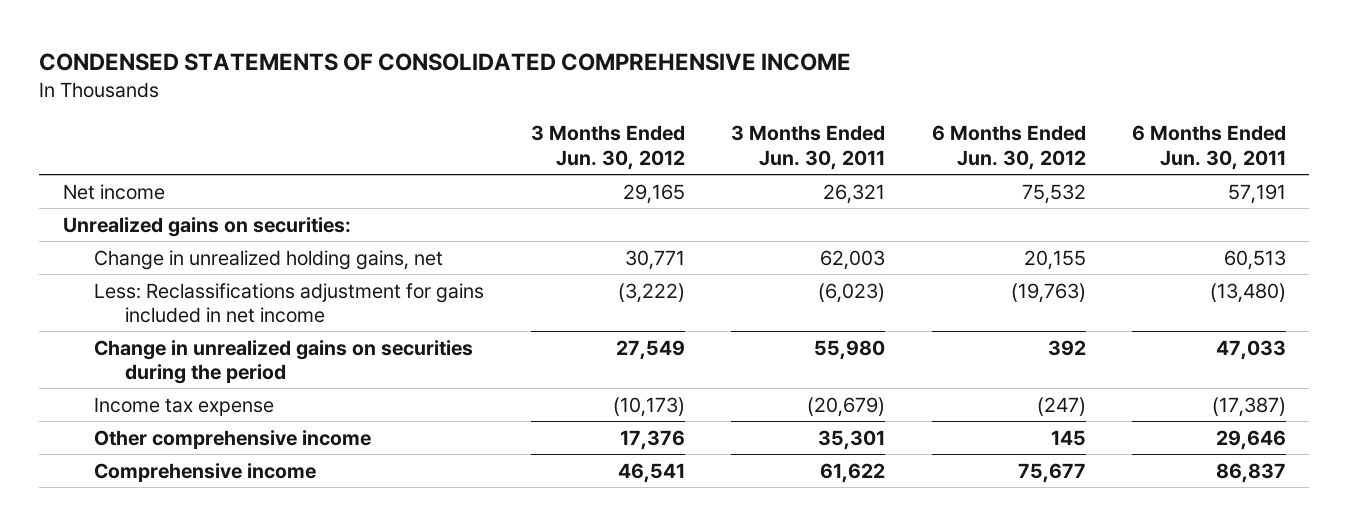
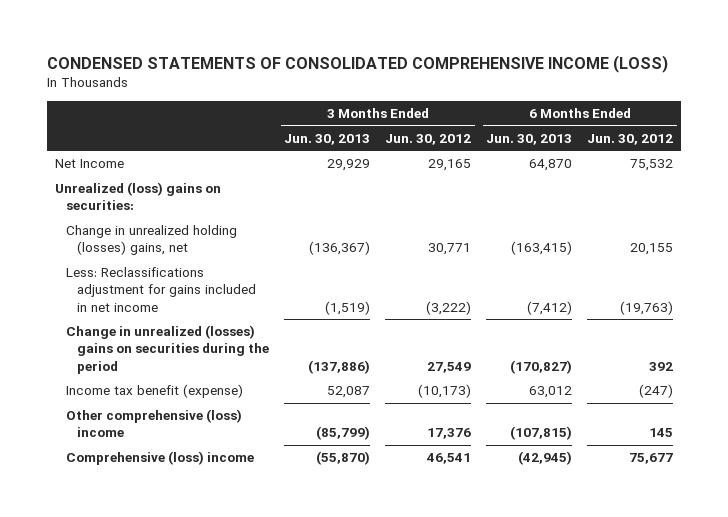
- CONDENSED STATEMENTS OF CONSOLIDATED COMPREHENSIVE INCOME
+ CONDENSED STATEMENTS OF CONSOLIDATED COMPREHENSIVE INCOME (LOSS)
- | 3 Months Ended Jun. 30, 2012 | 3 Months Ended Jun. 30, 2011 | 6 Months Ended Jun. 30, 2012 | 6 Months Ended Jun. 30, 2011
+ | 3 Months Ended Jun. 30, 2013 | 3 Months Ended Jun. 30, 2012 | 6 Months Ended Jun. 30, 2013 | 6 Months Ended Jun. 30, 2012
- Net income | 29,165 | 26,321 | 75,532 | 57,191
- Unrealized gains on securities:
- Change in unrealized holding gains, net | 30,771 | 62,003 | 20,155 | 60,513
+ Net Income | 29,929 | 29,165 | 64,870 | 75,532
+ Unrealized (loss) gains on securities:
+ Change in unrealized holding (losses) gains, net | (136,367) | 30,771 | (163,415) | 20,155
- Change in unrealized gains on securities during the period | 27,549 | 55,980 | 392 | 47,033
- Income tax expense | (10,173) | (20,679) | (247) | (17,387)
- Other comprehensive income | 17,376 | 35,301 | 145 | 29,646
- Comprehensive income | 46,541 | 61,622 | 75,677 | 86,837
+ Change in unrealized (losses) gains on securities during the period | (137,886) | 27,549 | (170,827) | 392
+ Income tax benefit (expense) | 52,087 | (10,173) | 63,012 | (247)
+ Other comprehensive (loss) income | (85,799) | 17,376 | (107,815) | 145
+ Comprehensive (loss) income | (55,870) | 46,541 | (42,945) | 75,677

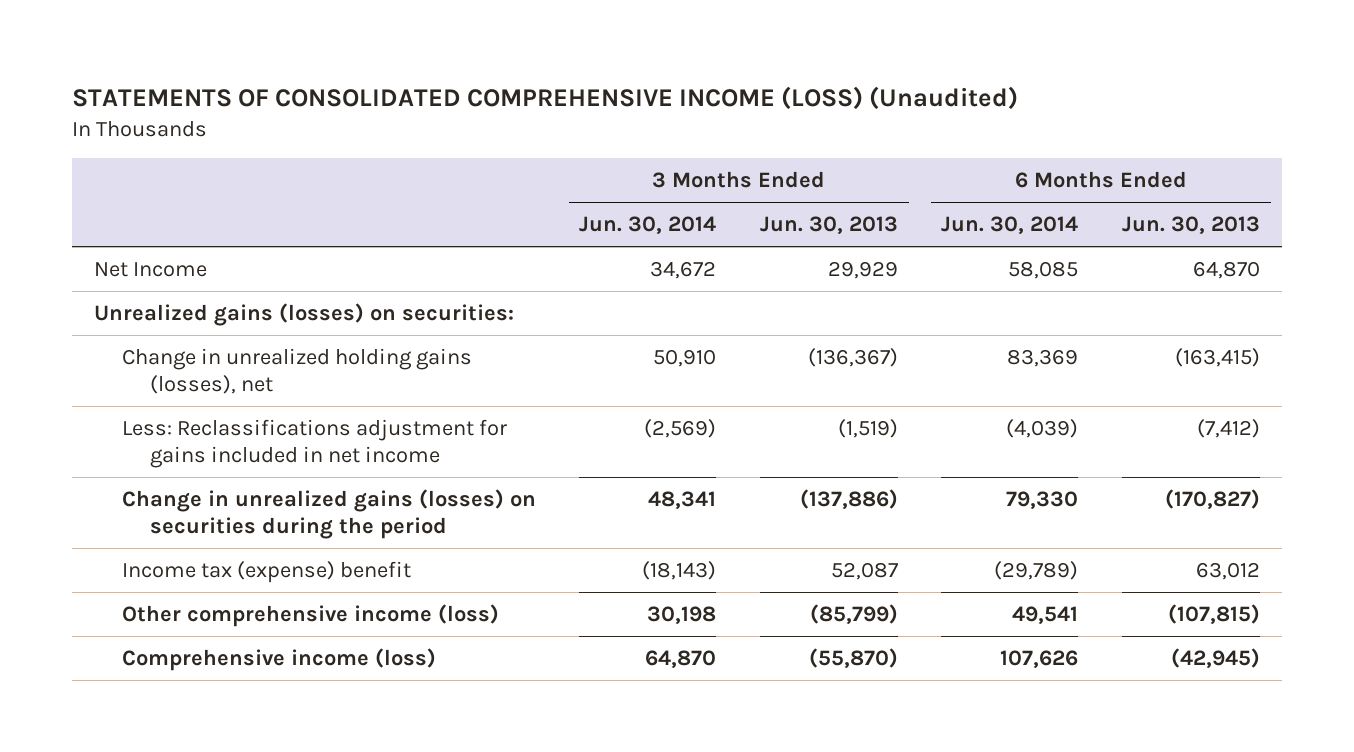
- CONDENSED STATEMENTS OF CONSOLIDATED COMPREHENSIVE INCOME (LOSS)
+ STATEMENTS OF CONSOLIDATED COMPREHENSIVE INCOME (LOSS) (Unaudited)
- | 3 Months Ended Jun. 30, 2013 | 3 Months Ended Jun. 30, 2012 | 6 Months Ended Jun. 30, 2013 | 6 Months Ended Jun. 30, 2012
+ | 3 Months Ended Jun. 30, 2014 | 3 Months Ended Jun. 30, 2013 | 6 Months Ended Jun. 30, 2014 | 6 Months Ended Jun. 30, 2013
- Unrealized (loss) gains on securities:
- Change in unrealized holding (losses) gains, net | (136,367) | 30,771 | (163,415) | 20,155
+ Unrealized gains (losses) on securities:
+ Change in unrealized holding gains (losses), net | 50,910 | (136,367) | 83,369 | (163,415)
- Change in unrealized (losses) gains on securities during the period | (137,886) | 27,549 | (170,827) | 392
- Income tax benefit (expense) | 52,087 | (10,173) | 63,012 | (247)
- Other comprehensive (loss) income | (85,799) | 17,376 | (107,815) | 145
- Comprehensive (loss) income | (55,870) | 46,541 | (42,945) | 75,677
+ Change in unrealized gains (losses) on securities during the period | 48,341 | (137,886) | 79,330 | (170,827)
+ Income tax (expense) benefit | (18,143) | 52,087 | (29,789) | 63,012
+ Other comprehensive income (loss) | 30,198 | (85,799) | 49,541 | (107,815)
+ Comprehensive income (loss) | 64,870 | (55,870) | 107,626 | (42,945)

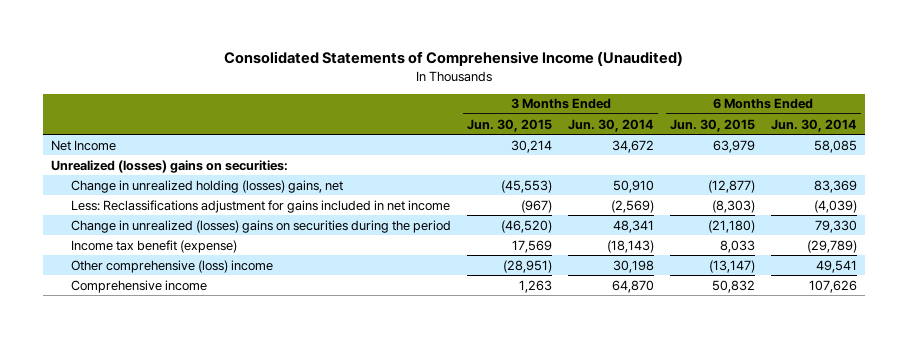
- STATEMENTS OF CONSOLIDATED COMPREHENSIVE INCOME (LOSS) (Unaudited)
+ Consolidated Statements of Comprehensive Income (Unaudited)
- | 3 Months Ended Jun. 30, 2014 | 3 Months Ended Jun. 30, 2013 | 6 Months Ended Jun. 30, 2014 | 6 Months Ended Jun. 30, 2013
+ | 3 Months Ended Jun. 30, 2015 | 3 Months Ended Jun. 30, 2014 | 6 Months Ended Jun. 30, 2015 | 6 Months Ended Jun. 30, 2014
- Unrealized gains (losses) on securities:
- Change in unrealized holding gains (losses), net | 50,910 | (136,367) | 83,369 | (163,415)
+ Unrealized (losses) gains on securities:
+ Change in unrealized holding (losses) gains, net | (45,553) | 50,910 | (12,877) | 83,369
- Change in unrealized gains (losses) on securities during the period | 48,341 | (137,886) | 79,330 | (170,827)
- Income tax (expense) benefit | (18,143) | 52,087 | (29,789) | 63,012
- Other comprehensive income (loss) | 30,198 | (85,799) | 49,541 | (107,815)
- Comprehensive income (loss) | 64,870 | (55,870) | 107,626 | (42,945)
+ Change in unrealized (losses) gains on securities during the period | (46,520) | 48,341 | (21,180) | 79,330
+ Income tax benefit (expense) | 17,569 | (18,143) | 8,033 | (29,789)
+ Other comprehensive (loss) income | (28,951) | 30,198 | (13,147) | 49,541
+ Comprehensive income | 1,263 | 64,870 | 50,832 | 107,626

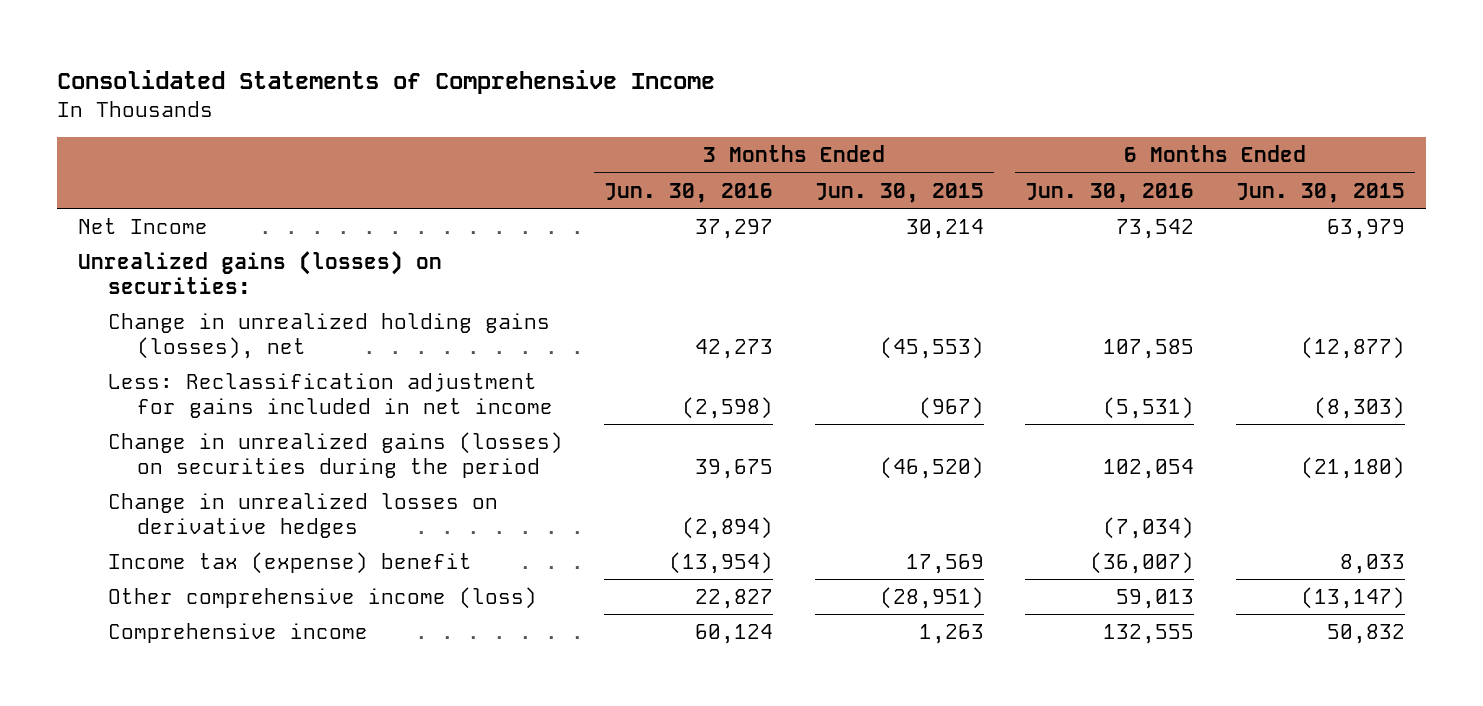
- Consolidated Statements of Comprehensive Income (Unaudited)
+ Consolidated Statements of Comprehensive Income
- | 3 Months Ended Jun. 30, 2015 | 3 Months Ended Jun. 30, 2014 | 6 Months Ended Jun. 30, 2015 | 6 Months Ended Jun. 30, 2014
+ | 3 Months Ended Jun. 30, 2016 | 3 Months Ended Jun. 30, 2015 | 6 Months Ended Jun. 30, 2016 | 6 Months Ended Jun. 30, 2015
- Unrealized (losses) gains on securities:
- Change in unrealized holding (losses) gains, net | (45,553) | 50,910 | (12,877) | 83,369
- Less: Reclassifications adjustment for gains included in net income | (967) | (2,569) | (8,303) | (4,039)
- Change in unrealized (losses) gains on securities during the period | (46,520) | 48,341 | (21,180) | 79,330
- Income tax benefit (expense) | 17,569 | (18,143) | 8,033 | (29,789)
- Other comprehensive (loss) income | (28,951) | 30,198 | (13,147) | 49,541
+ Unrealized gains (losses) on securities:
+ Change in unrealized holding gains (losses), net | 42,273 | (45,553) | 107,585 | (12,877)
+ Less: Reclassification adjustment for gains included in net income | (2,598) | (967) | (5,531) | (8,303)
+ Change in unrealized gains (losses) on securities during the period | 39,675 | (46,520) | 102,054 | (21,180)
+ Change in unrealized losses on derivative hedges | (2,894) | | (7,034) |
+ Income tax (expense) benefit | (13,954) | 17,569 | (36,007) | 8,033
+ Other comprehensive income (loss) | 22,827 | (28,951) | 59,013 | (13,147)

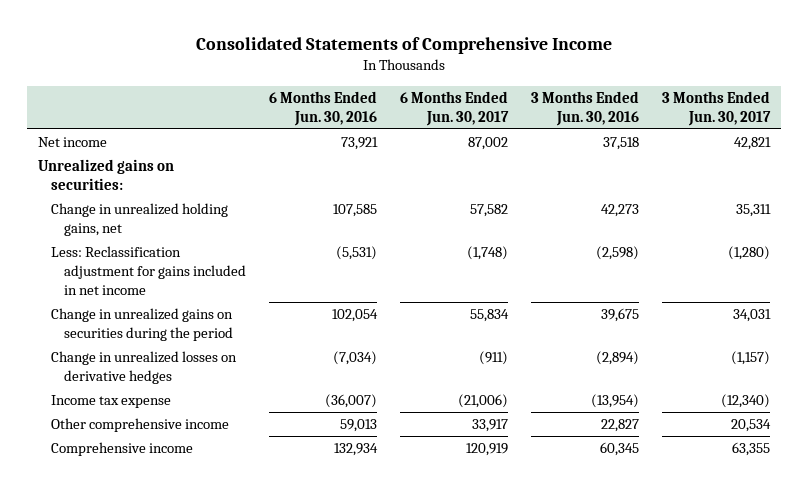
- | 3 Months Ended Jun. 30, 2016 | 3 Months Ended Jun. 30, 2015 | 6 Months Ended Jun. 30, 2016 | 6 Months Ended Jun. 30, 2015
+ | 6 Months Ended Jun. 30, 2016 | 6 Months Ended Jun. 30, 2017 | 3 Months Ended Jun. 30, 2016 | 3 Months Ended Jun. 30, 2017
- Net Income | 37,297 | 30,214 | 73,542 | 63,979
- Unrealized gains (losses) on securities:
- Change in unrealized holding gains (losses), net | 42,273 | (45,553) | 107,585 | (12,877)
+ Net income | 73,921 | 87,002 | 37,518 | 42,821
+ Unrealized gains on securities:
+ Change in unrealized holding gains, net | 107,585 | 57,582 | 42,273 | 35,311
- Change in unrealized gains (losses) on securities during the period | 39,675 | (46,520) | 102,054 | (21,180)
+ Change in unrealized gains on securities during the period | 102,054 | 55,834 | 39,675 | 34,031
- Income tax (expense) benefit | (13,954) | 17,569 | (36,007) | 8,033
- Other comprehensive income (loss) | 22,827 | (28,951) | 59,013 | (13,147)
- Comprehensive income | 60,124 | 1,263 | 132,555 | 50,832
+ Income tax expense | (36,007) | (21,006) | (13,954) | (12,340)
+ Other comprehensive income | 59,013 | 33,917 | 22,827 | 20,534
+ Comprehensive income | 132,934 | 120,919 | 60,345 | 63,355

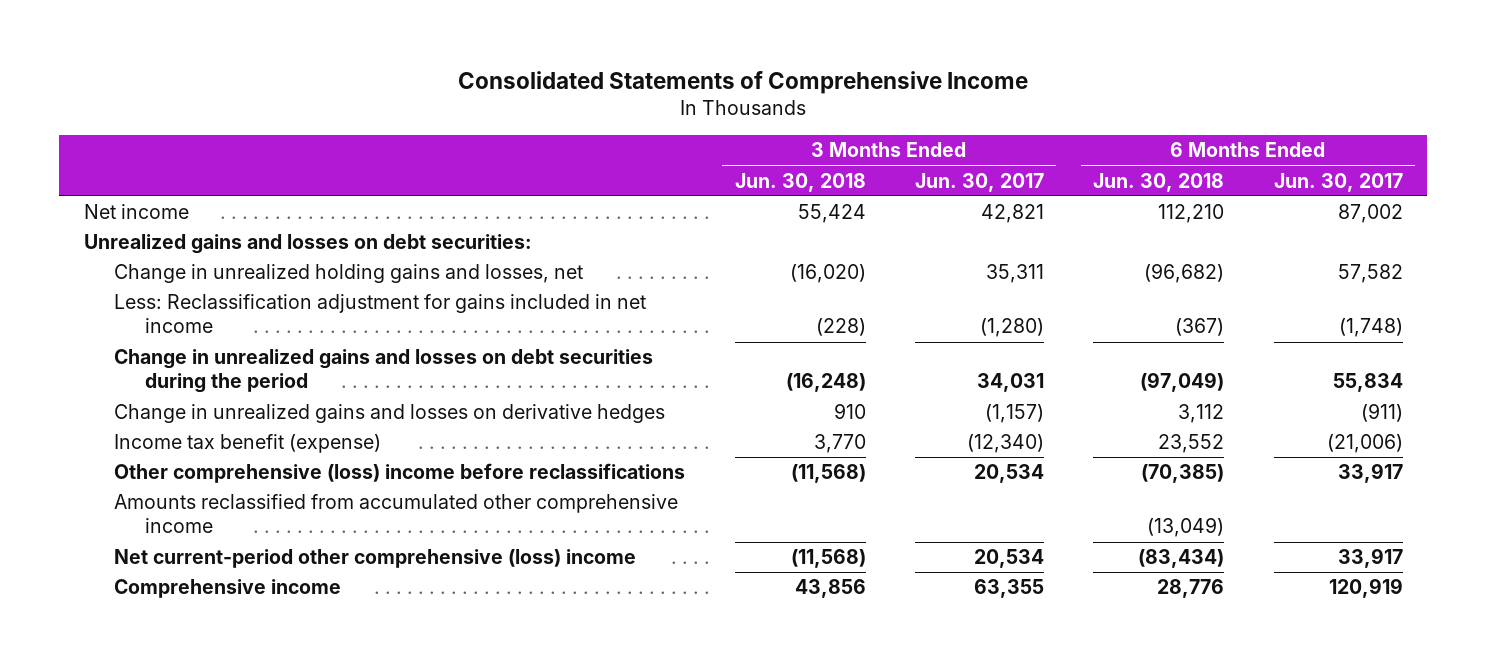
- | 6 Months Ended Jun. 30, 2016 | 6 Months Ended Jun. 30, 2017 | 3 Months Ended Jun. 30, 2016 | 3 Months Ended Jun. 30, 2017
+ | 3 Months Ended Jun. 30, 2018 | 3 Months Ended Jun. 30, 2017 | 6 Months Ended Jun. 30, 2018 | 6 Months Ended Jun. 30, 2017
- Unrealized gains on securities:
- Change in unrealized holding gains, net | 107,585 | 57,582 | 42,273 | 35,311
+ Unrealized gains and losses on debt securities:
+ Change in unrealized holding gains and losses, net | (16,020) | 35,311 | (96,682) | 57,582
- Change in unrealized gains on securities during the period | 102,054 | 55,834 | 39,675 | 34,031
- Change in unrealized losses on derivative hedges | (7,034) | (911) | (2,894) | (1,157)
- Income tax expense | (36,007) | (21,006) | (13,954) | (12,340)
- Other comprehensive income | 59,013 | 33,917 | 22,827 | 20,534
+ Change in unrealized gains and losses on debt securities during the period | (16,248) | 34,031 | (97,049) | 55,834
+ Change in unrealized gains and losses on derivative hedges | 910 | (1,157) | 3,112 | (911)
+ Income tax benefit (expense) | 3,770 | (12,340) | 23,552 | (21,006)
+ Other comprehensive (loss) income before reclassifications | (11,568) | 20,534 | (70,385) | 33,917
+ Amounts reclassified from accumulated other comprehensive income | | | (13,049) |
+ Net current-period other comprehensive (loss) income | (11,568) | 20,534 | (83,434) | 33,917

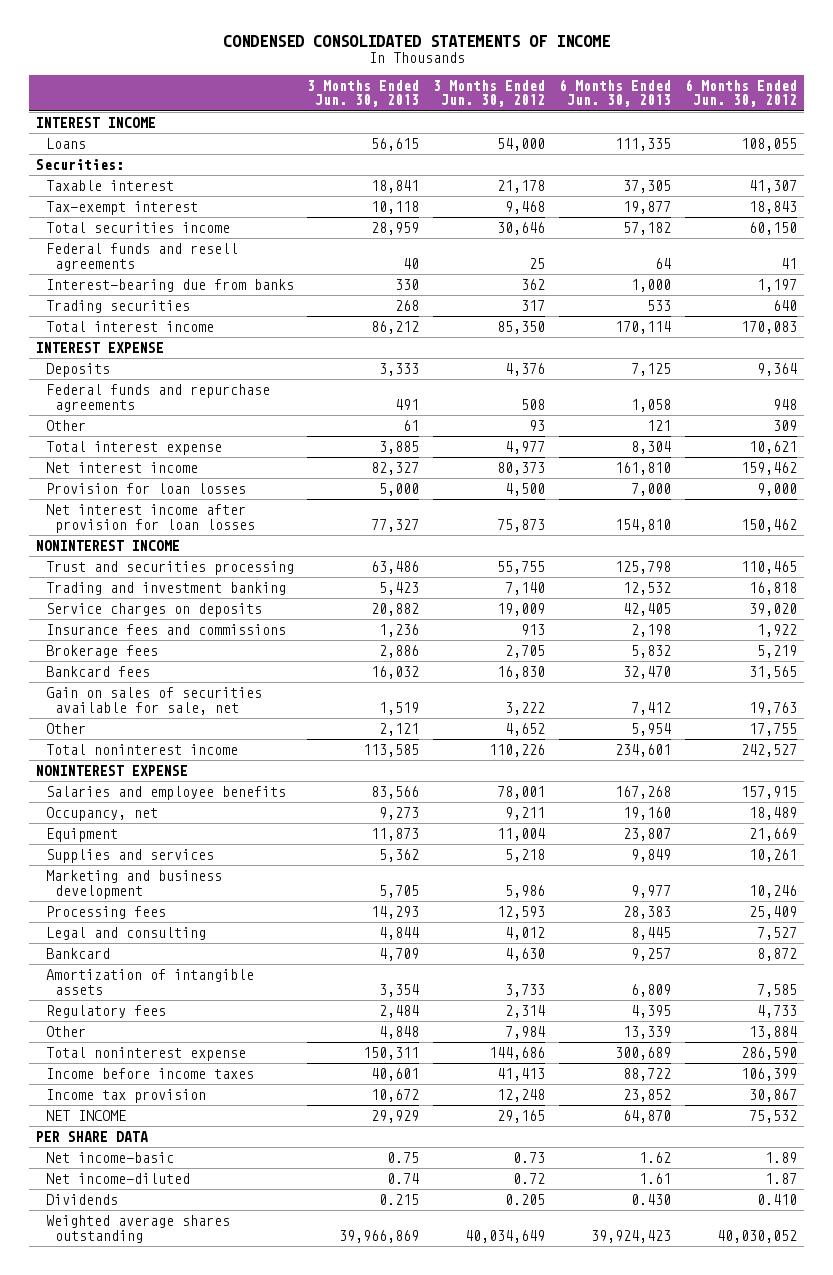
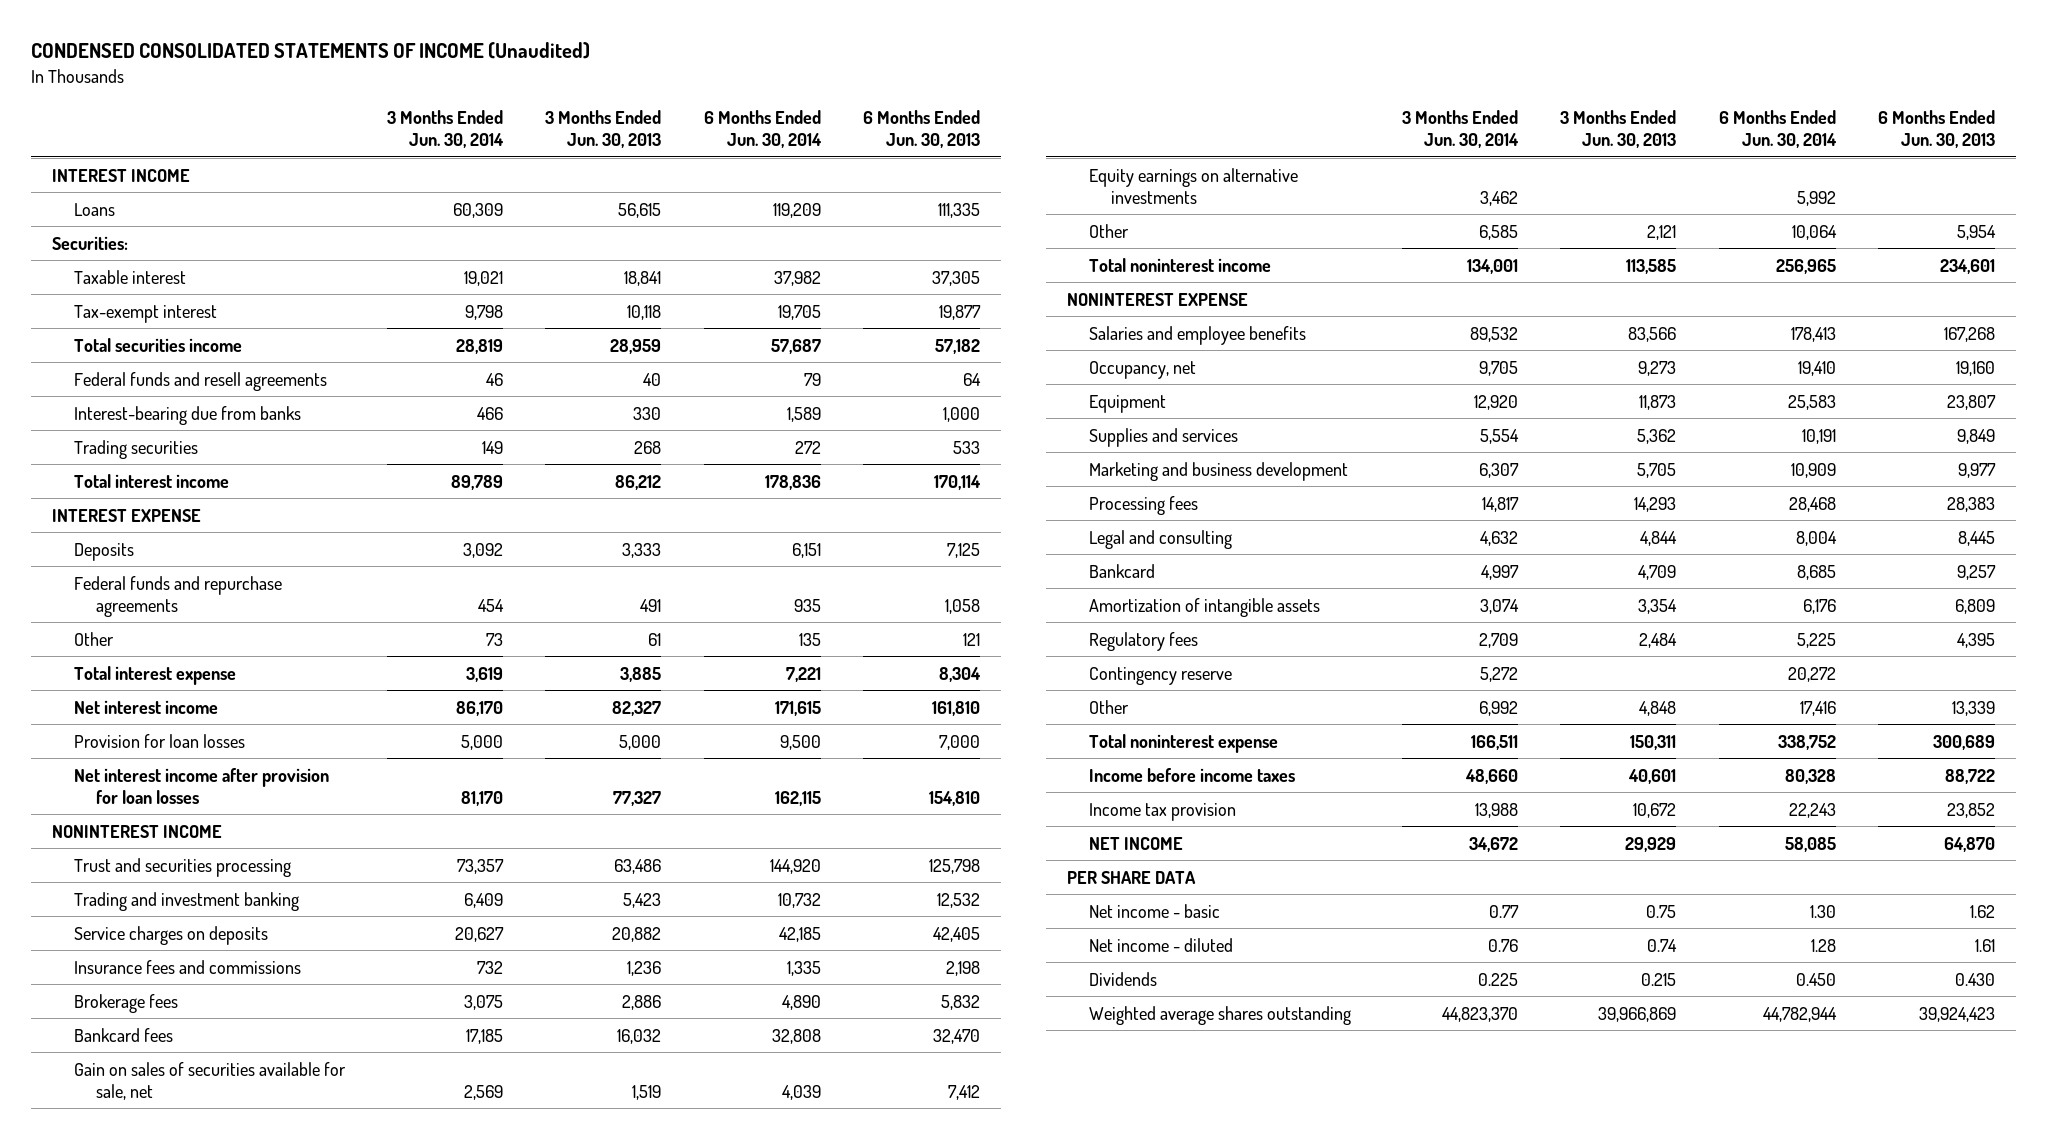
- CONDENSED CONSOLIDATED STATEMENTS OF INCOME
+ CONDENSED CONSOLIDATED STATEMENTS OF INCOME (Unaudited)
- | 3 Months Ended Jun. 30, 2013 | 3 Months Ended Jun. 30, 2012 | 6 Months Ended Jun. 30, 2013 | 6 Months Ended Jun. 30, 2012
+ | 3 Months Ended Jun. 30, 2014 | 3 Months Ended Jun. 30, 2013 | 6 Months Ended Jun. 30, 2014 | 6 Months Ended Jun. 30, 2013
+ Equity earnings on alternative investments | 3,462 | | 5,992 |
+ Contingency reserve | 5,272 | | 20,272 |
- Net income-basic | 0.75 | 0.73 | 1.62 | 1.89
- Net income-diluted | 0.74 | 0.72 | 1.61 | 1.87
+ Net income - basic | 0.77 | 0.75 | 1.30 | 1.62
+ Net income - diluted | 0.76 | 0.74 | 1.28 | 1.61

